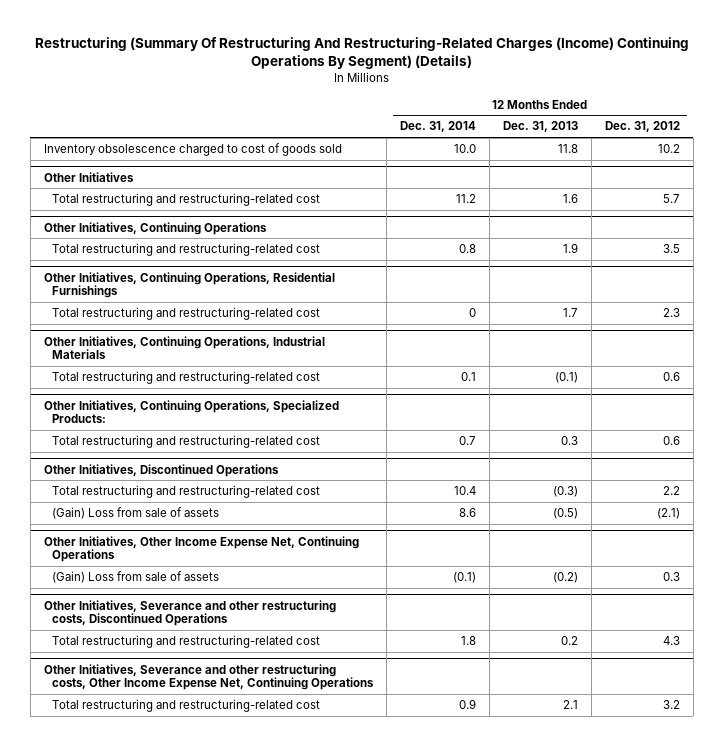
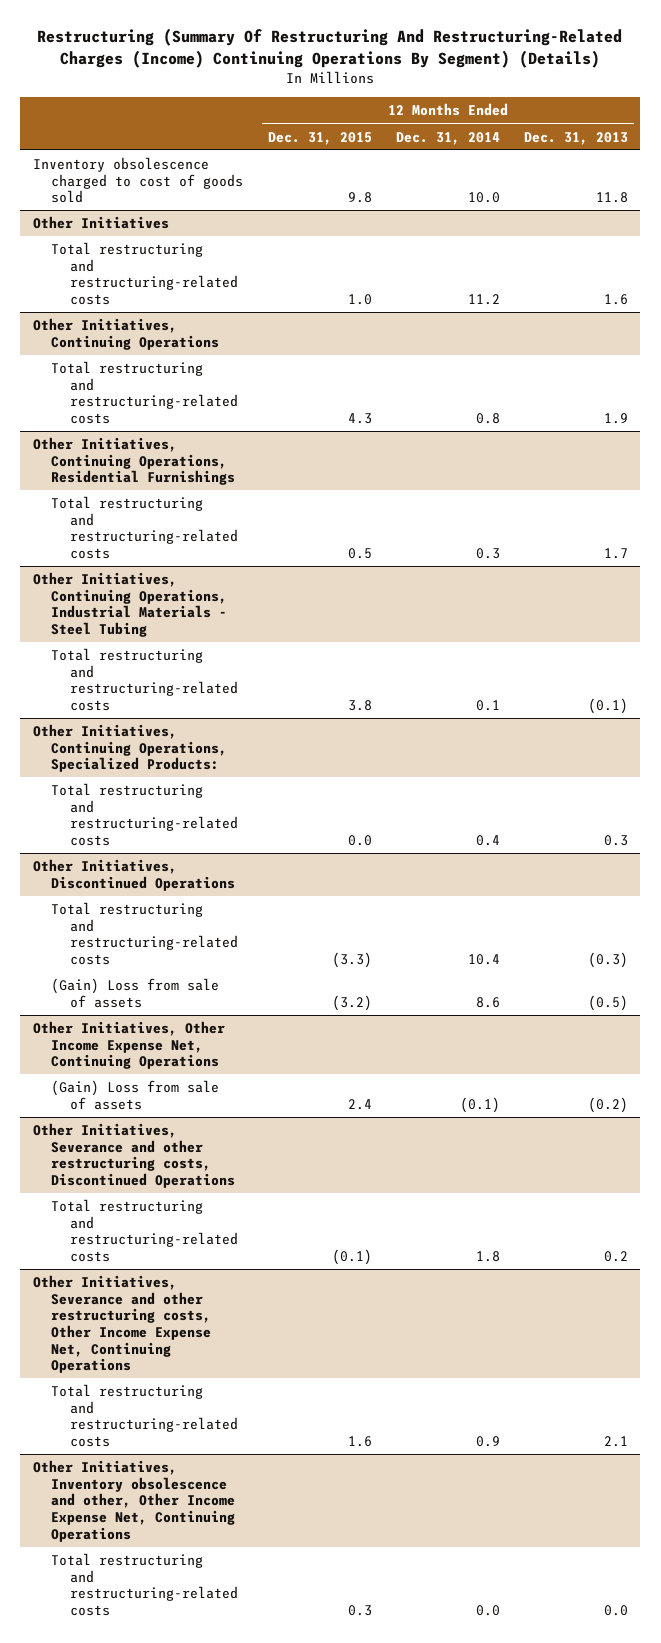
- | 12 Months Ended Dec. 31, 2014 | 12 Months Ended Dec. 31, 2013 | 12 Months Ended Dec. 31, 2012
+ | 12 Months Ended Dec. 31, 2015 | 12 Months Ended Dec. 31, 2014 | 12 Months Ended Dec. 31, 2013
@ Other Initiatives
- Total restructuring and restructuring-related cost | 11.2 | 1.6 | 5.7
+ Total restructuring and restructuring-related costs | 1.0 | 11.2 | 1.6
@ Other Initiatives, Continuing Operations
- Total restructuring and restructuring-related cost | 0.8 | 1.9 | 3.5
+ Total restructuring and restructuring-related costs | 4.3 | 0.8 | 1.9
@ Other Initiatives, Continuing Operations, Residential Furnishings
- Total restructuring and restructuring-related cost | 0 | 1.7 | 2.3
- Other Initiatives, Continuing Operations, Industrial Materials
- Total restructuring and restructuring-related cost | 0.1 | (0.1) | 0.6
@ Other Initiatives, Continuing Operations, Residential Furnishings
+ Total restructuring and restructuring-related costs | 0.5 | 0.3 | 1.7
+ Other Initiatives, Continuing Operations, Industrial Materials - Steel Tubing
+ Total restructuring and restructuring-related costs | 3.8 | 0.1 | (0.1)
@ Other Initiatives, Continuing Operations, Specialized Products:
- Total restructuring and restructuring-related cost | 0.7 | 0.3 | 0.6
+ Total restructuring and restructuring-related costs | 0.0 | 0.4 | 0.3
@ Other Initiatives, Discontinued Operations
- Total restructuring and restructuring-related cost | 10.4 | (0.3) | 2.2
+ Total restructuring and restructuring-related costs | (3.3) | 10.4 | (0.3)
@ Other Initiatives, Severance and other restructuring costs, Discontinued Operations
- Total restructuring and restructuring-related cost | 1.8 | 0.2 | 4.3
+ Total restructuring and restructuring-related costs | (0.1) | 1.8 | 0.2
@ Other Initiatives, Severance and other restructuring costs, Other Income Expense Net, Continuing Operations
- Total restructuring and restructuring-related cost | 0.9 | 2.1 | 3.2
+ Total restructuring and restructuring-related costs | 1.6 | 0.9 | 2.1
+ Other Initiatives, Inventory obsolescence and other, Other Income Expense Net, Continuing Operations
+ Total restructuring and restructuring-related costs | 0.3 | 0.0 | 0.0

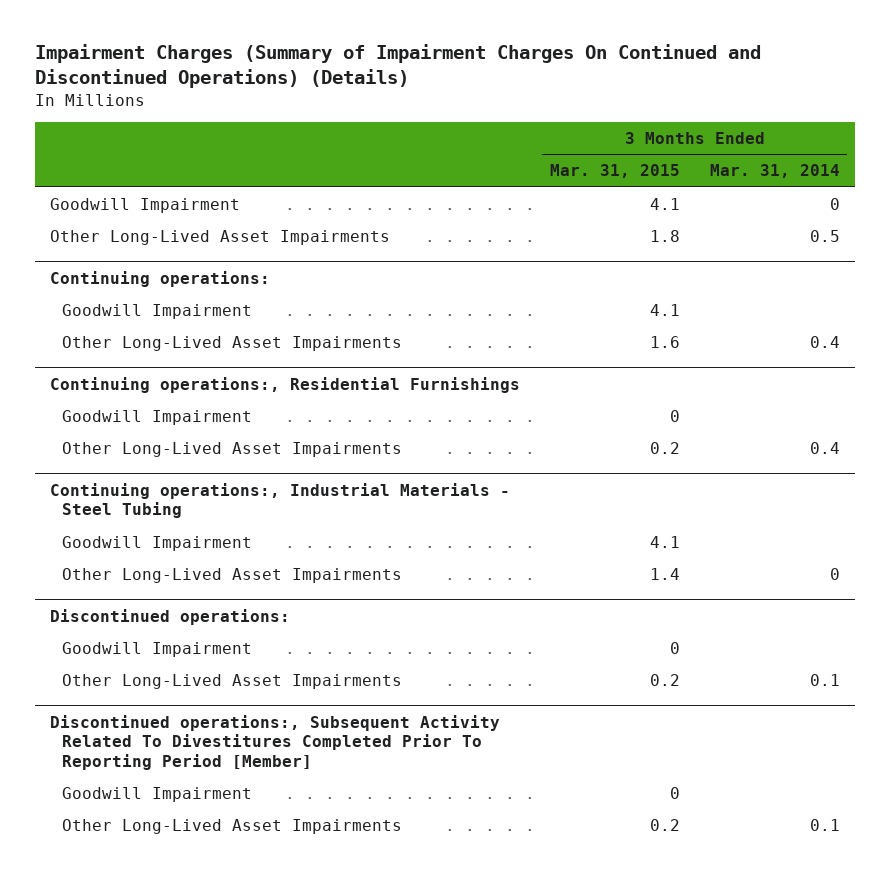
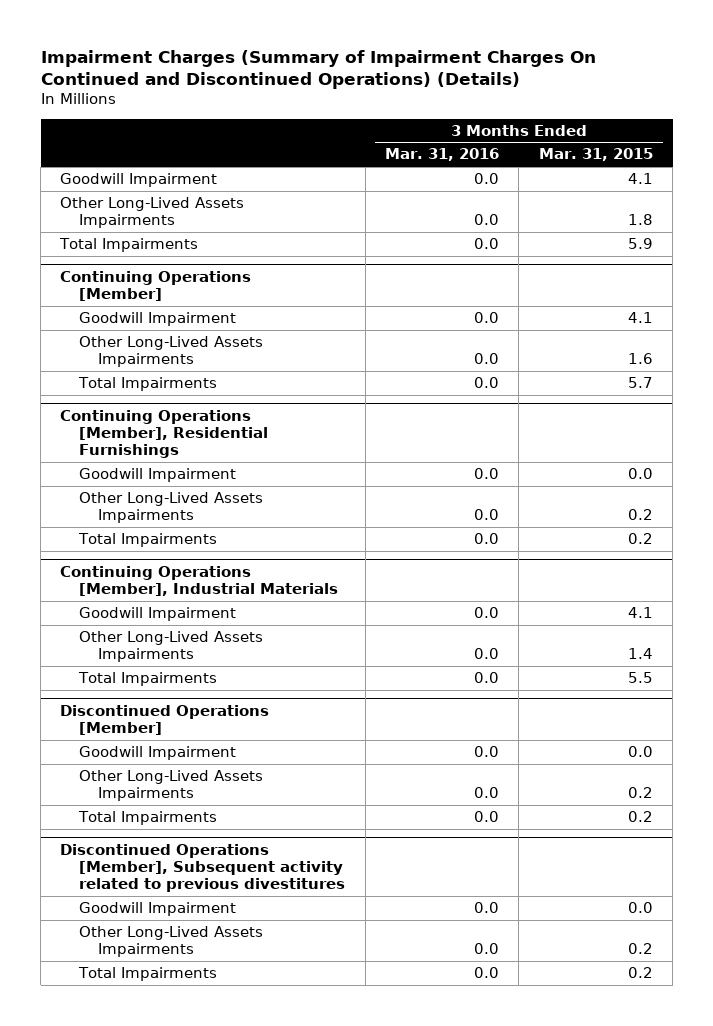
- | 3 Months Ended Mar. 31, 2015 | 3 Months Ended Mar. 31, 2014
+ | 3 Months Ended Mar. 31, 2016 | 3 Months Ended Mar. 31, 2015
- Other Long-Lived Asset Impairments | 1.8 | 0.5
- Continuing operations:
+ Other Long-Lived Assets Impairments | 0.0 | 1.8
+ Total Impairments | 0.0 | 5.9
+ Continuing Operations [Member]
- Other Long-Lived Asset Impairments | 1.6 | 0.4
- Continuing operations:, Residential Furnishings
- Goodwill Impairment | 0 |
- Other Long-Lived Asset Impairments | 0.2 | 0.4
- Continuing operations:, Industrial Materials - Steel Tubing
+ Other Long-Lived Assets Impairments | 0.0 | 1.6
+ Total Impairments | 0.0 | 5.7
+ Continuing Operations [Member], Residential Furnishings
+ Goodwill Impairment | 0.0 | 0.0
+ Other Long-Lived Assets Impairments | 0.0 | 0.2
+ Total Impairments | 0.0 | 0.2
+ Continuing Operations [Member], Industrial Materials
- Other Long-Lived Asset Impairments | 1.4 | 0
- Discontinued operations:
- Goodwill Impairment | 0 |
- Other Long-Lived Asset Impairments | 0.2 | 0.1
- Discontinued operations:, Subsequent Activity Related To Divestitures Completed Prior To Reporting Period [Member]
- Goodwill Impairment | 0 |
- Other Long-Lived Asset Impairments | 0.2 | 0.1
+ Other Long-Lived Assets Impairments | 0.0 | 1.4
+ Total Impairments | 0.0 | 5.5
+ Discontinued Operations [Member]
+ Goodwill Impairment | 0.0 | 0.0
+ Other Long-Lived Assets Impairments | 0.0 | 0.2
+ Total Impairments | 0.0 | 0.2
+ Discontinued Operations [Member], Subsequent activity related to previous divestitures
+ Goodwill Impairment | 0.0 | 0.0
+ Other Long-Lived Assets Impairments | 0.0 | 0.2
+ Total Impairments | 0.0 | 0.2

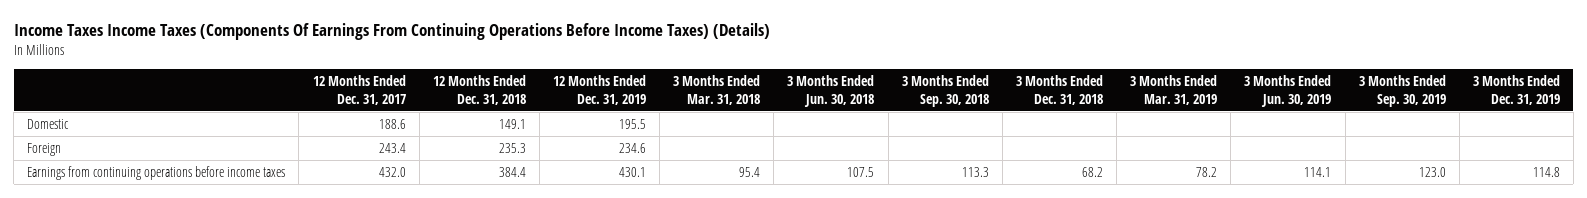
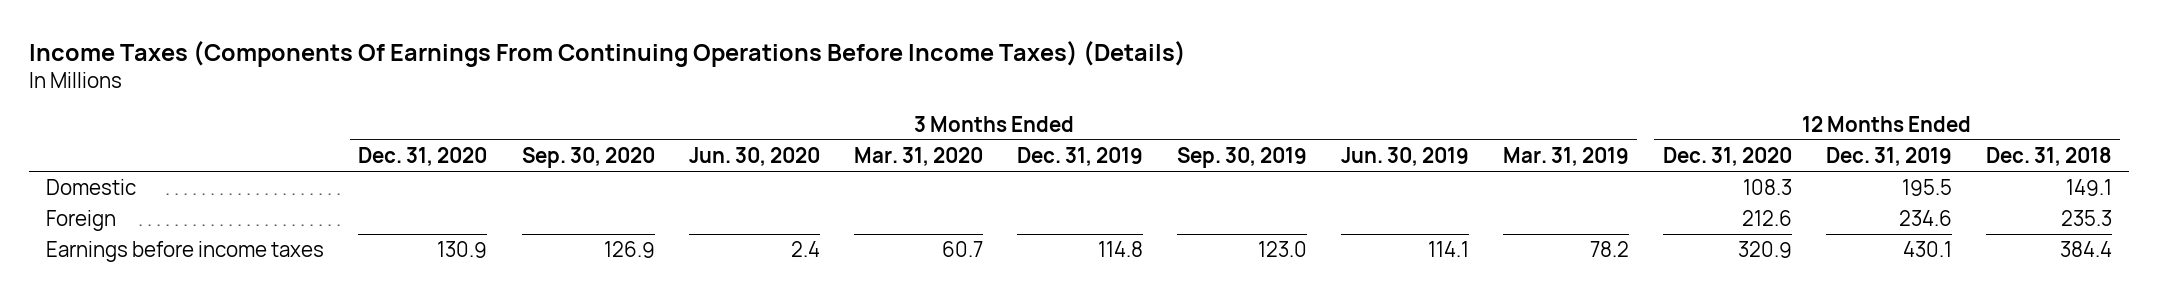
- Income Taxes Income Taxes (Components Of Earnings From Continuing Operations Before Income Taxes) (Details)
+ Income Taxes (Components Of Earnings From Continuing Operations Before Income Taxes) (Details)
- | 12 Months Ended Dec. 31, 2017 | 12 Months Ended Dec. 31, 2018 | 12 Months Ended Dec. 31, 2019 | 3 Months Ended Mar. 31, 2018 | 3 Months Ended Jun. 30, 2018 | 3 Months Ended Sep. 30, 2018 | 3 Months Ended Dec. 31, 2018 | 3 Months Ended Mar. 31, 2019 | 3 Months Ended Jun. 30, 2019 | 3 Months Ended Sep. 30, 2019 | 3 Months Ended Dec. 31, 2019
+ | 3 Months Ended Dec. 31, 2020 | 3 Months Ended Sep. 30, 2020 | 3 Months Ended Jun. 30, 2020 | 3 Months Ended Mar. 31, 2020 | 3 Months Ended Dec. 31, 2019 | 3 Months Ended Sep. 30, 2019 | 3 Months Ended Jun. 30, 2019 | 3 Months Ended Mar. 31, 2019 | 12 Months Ended Dec. 31, 2020 | 12 Months Ended Dec. 31, 2019 | 12 Months Ended Dec. 31, 2018
- Earnings from continuing operations before income taxes | 432.0 | 384.4 | 430.1 | 95.4 | 107.5 | 113.3 | 68.2 | 78.2 | 114.1 | 123.0 | 114.8
+ Earnings before income taxes | 130.9 | 126.9 | 2.4 | 60.7 | 114.8 | 123.0 | 114.1 | 78.2 | 320.9 | 430.1 | 384.4

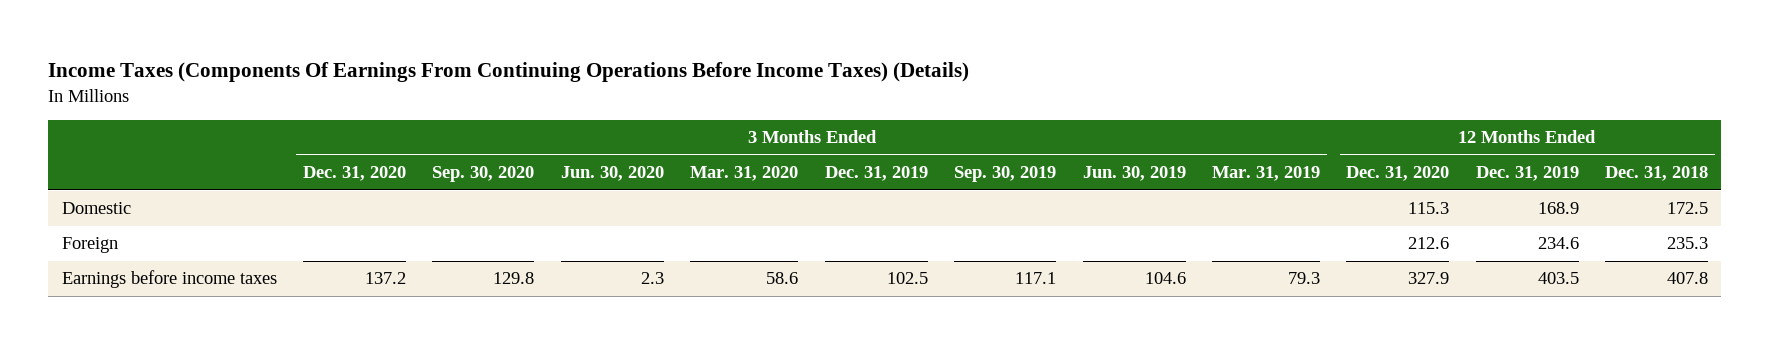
- Domestic | | | | | | | | | 108.3 | 195.5 | 149.1
+ Domestic | | | | | | | | | 115.3 | 168.9 | 172.5
- Earnings before income taxes | 130.9 | 126.9 | 2.4 | 60.7 | 114.8 | 123.0 | 114.1 | 78.2 | 320.9 | 430.1 | 384.4
+ Earnings before income taxes | 137.2 | 129.8 | 2.3 | 58.6 | 102.5 | 117.1 | 104.6 | 79.3 | 327.9 | 403.5 | 407.8

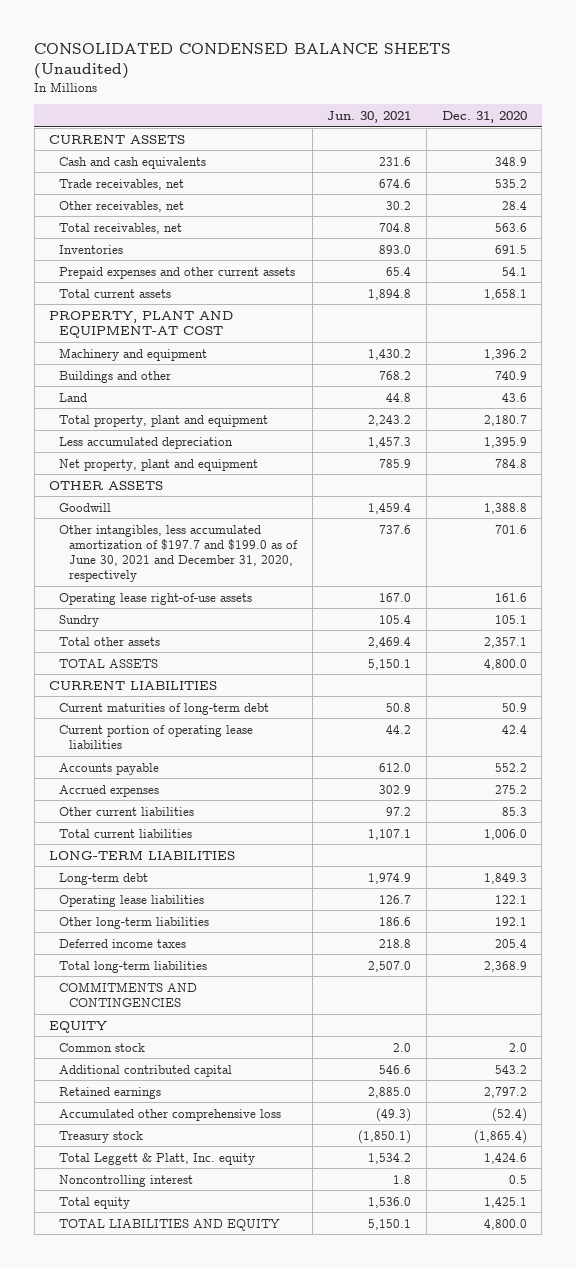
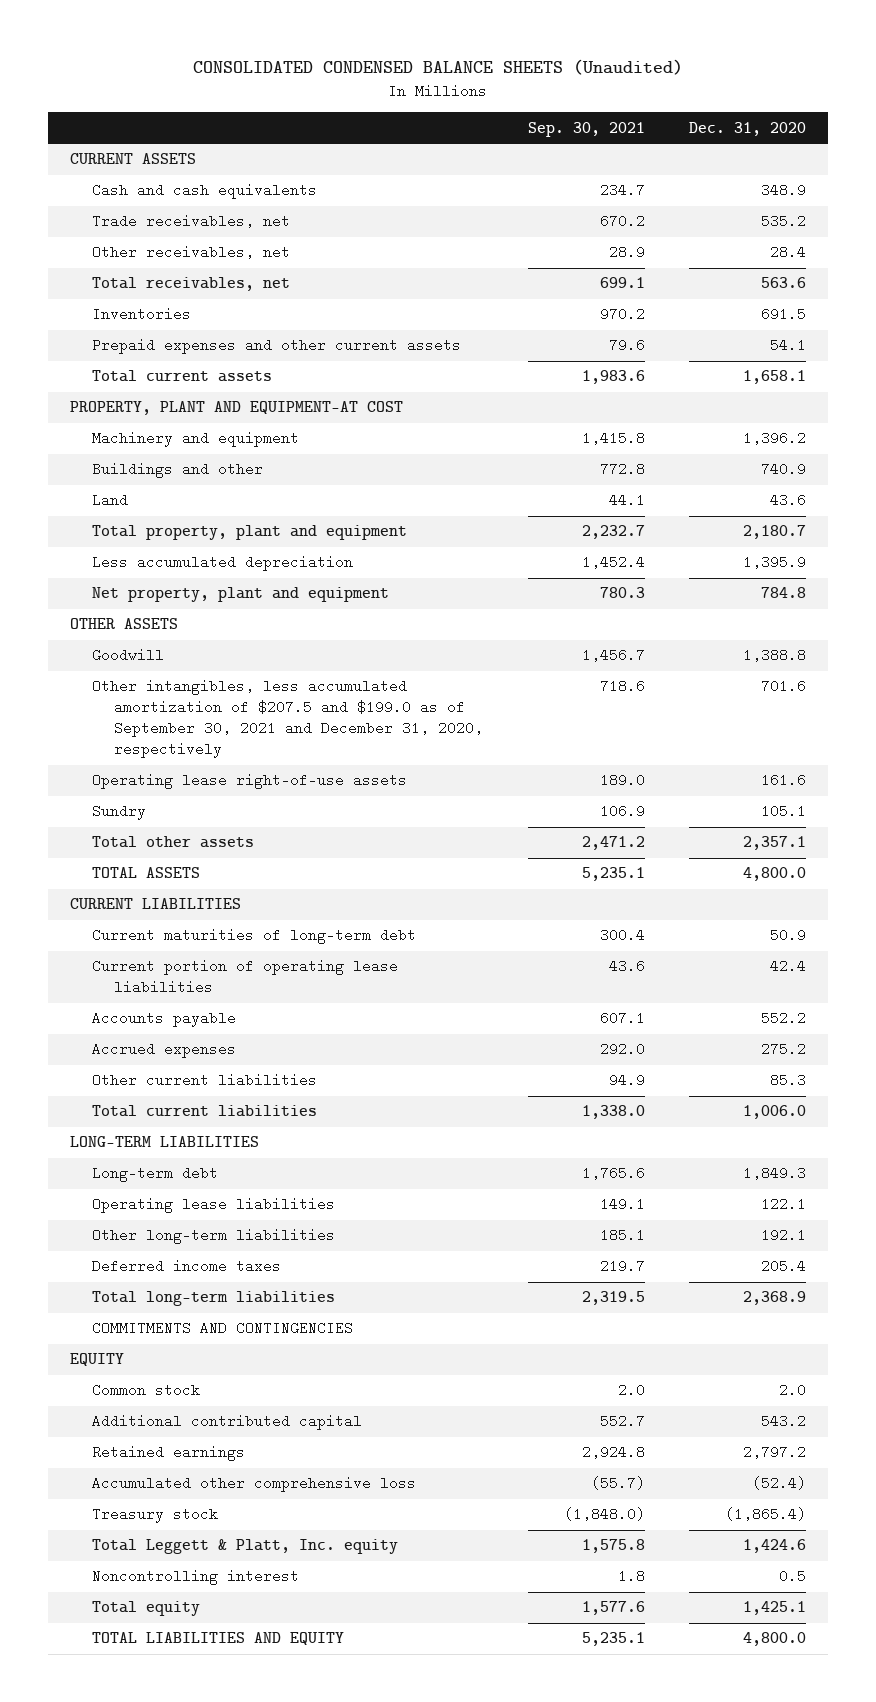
- | Jun. 30, 2021 | Dec. 31, 2020
+ | Sep. 30, 2021 | Dec. 31, 2020
- Other intangibles, less accumulated amortization of $197.7 and $199.0 as of June 30, 2021 and December 31, 2020, respectively | 737.6 | 701.6
+ Other intangibles, less accumulated amortization of $207.5 and $199.0 as of September 30, 2021 and December 31, 2020, respectively | 718.6 | 701.6

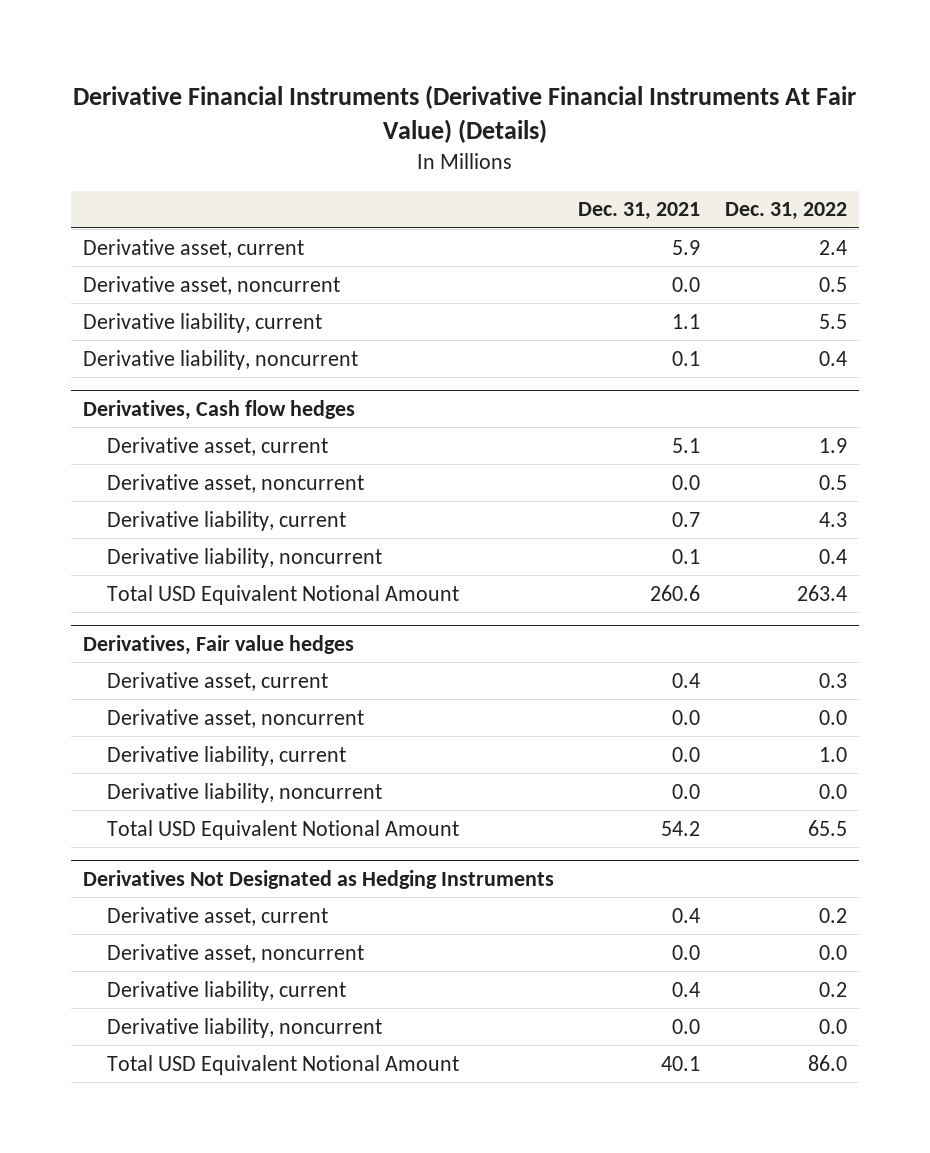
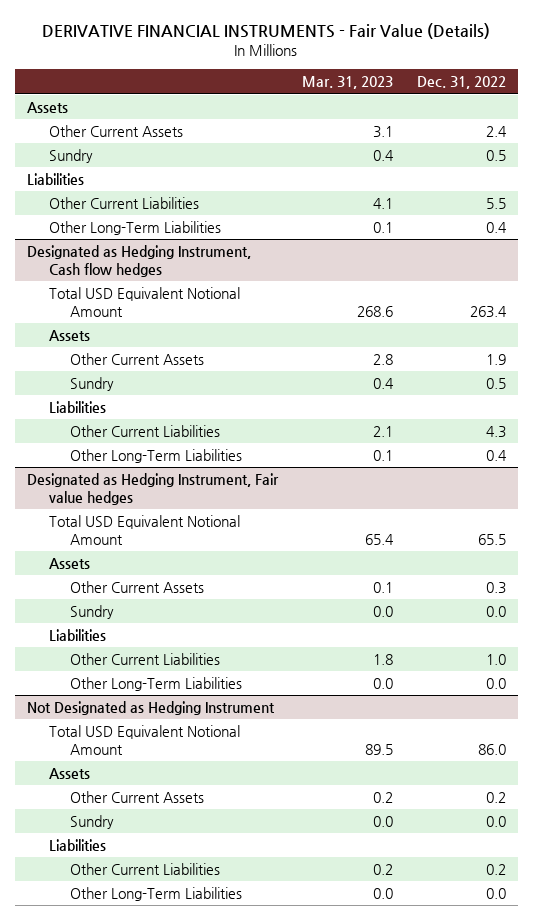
- Derivative Financial Instruments (Derivative Financial Instruments At Fair Value) (Details)
+ DERIVATIVE FINANCIAL INSTRUMENTS - Fair Value (Details)
- | Dec. 31, 2021 | Dec. 31, 2022
+ | Mar. 31, 2023 | Dec. 31, 2022
- Derivative asset, current | 5.9 | 2.4
- Derivative asset, noncurrent | 0.0 | 0.5
- Derivative liability, current | 1.1 | 5.5
- Derivative liability, noncurrent | 0.1 | 0.4
- Derivatives, Cash flow hedges
- Derivative asset, current | 5.1 | 1.9
- Derivative asset, noncurrent | 0.0 | 0.5
- Derivative liability, current | 0.7 | 4.3
- Derivative liability, noncurrent | 0.1 | 0.4
+ Assets
+ Other Current Assets | 3.1 | 2.4
+ Sundry | 0.4 | 0.5
+ Liabilities
+ Other Current Liabilities | 4.1 | 5.5
+ Other Long-Term Liabilities | 0.1 | 0.4
+ Designated as Hedging Instrument, Cash flow hedges
- Derivatives, Fair value hedges
- Derivative asset, current | 0.4 | 0.3
- Derivative asset, noncurrent | 0.0 | 0.0
- Derivative liability, current | 0.0 | 1.0
- Derivative liability, noncurrent | 0.0 | 0.0
+ Assets
+ Other Current Assets | 2.8 | 1.9
+ Sundry | 0.4 | 0.5
+ Liabilities
+ Other Current Liabilities | 2.1 | 4.3
+ Other Long-Term Liabilities | 0.1 | 0.4
+ Designated as Hedging Instrument, Fair value hedges
- Derivatives Not Designated as Hedging Instruments
- Derivative asset, current | 0.4 | 0.2
- Derivative asset, noncurrent | 0.0 | 0.0
- Derivative liability, current | 0.4 | 0.2
- Derivative liability, noncurrent | 0.0 | 0.0
+ Assets
+ Other Current Assets | 0.1 | 0.3
+ Sundry | 0.0 | 0.0
+ Liabilities
+ Other Current Liabilities | 1.8 | 1.0
+ Other Long-Term Liabilities | 0.0 | 0.0
+ Not Designated as Hedging Instrument
+ Assets
+ Other Current Assets | 0.2 | 0.2
+ Sundry | 0.0 | 0.0
+ Liabilities
+ Other Current Liabilities | 0.2 | 0.2
+ Other Long-Term Liabilities | 0.0 | 0.0

